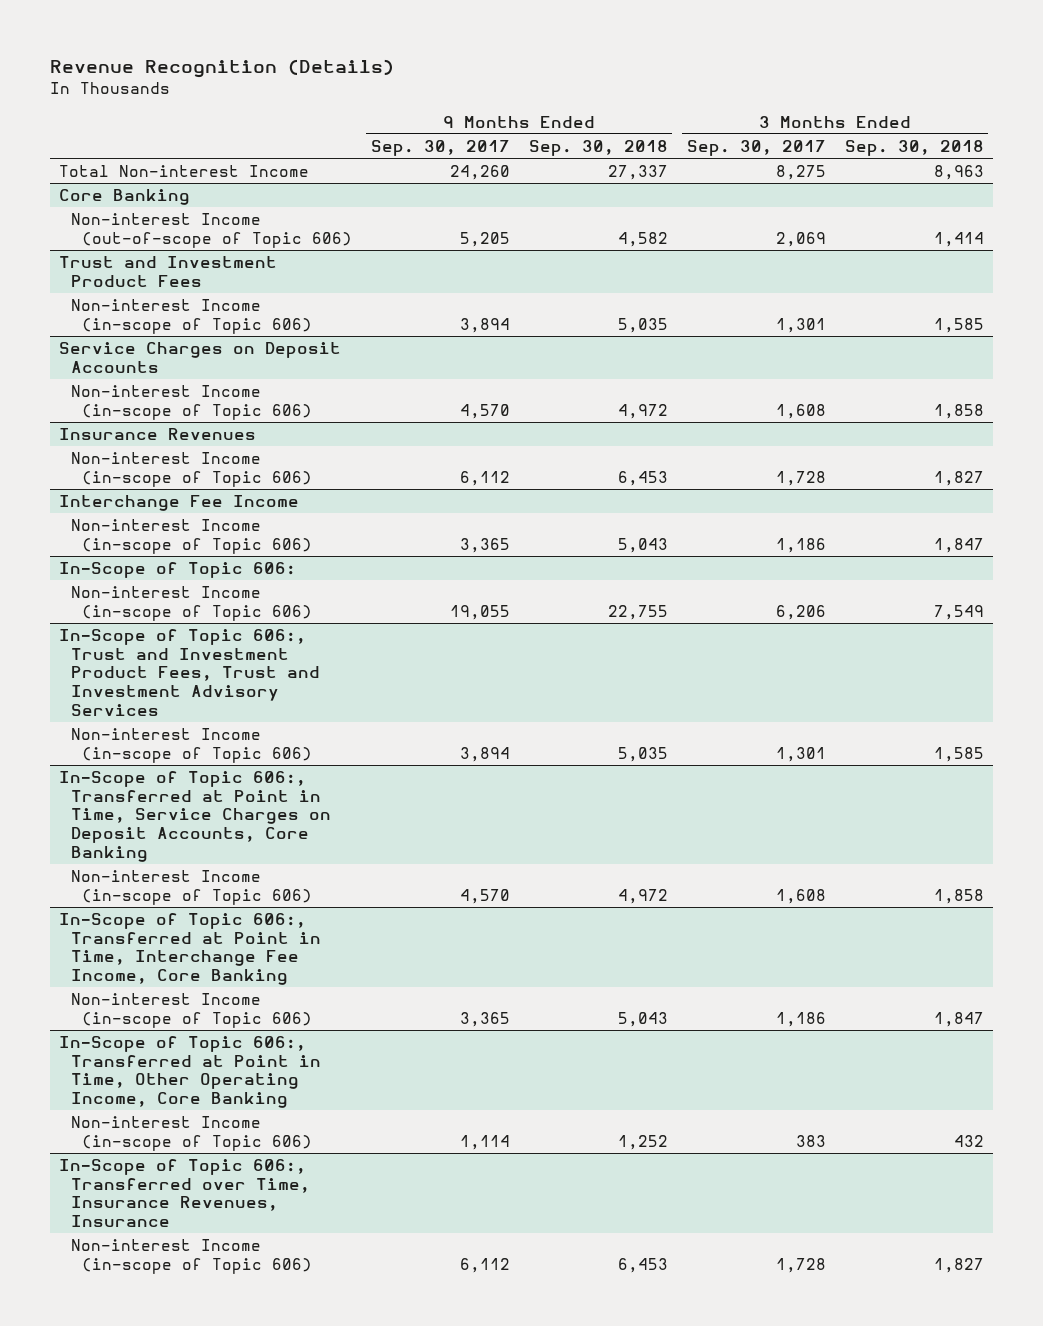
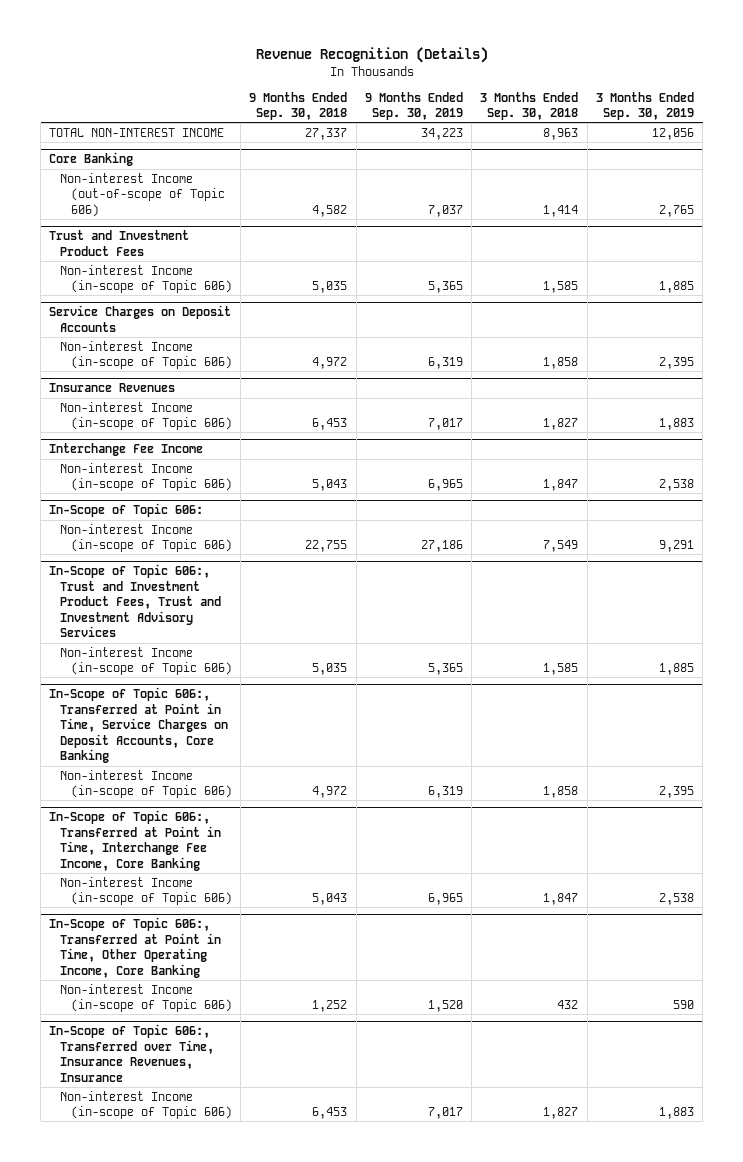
- | 9 Months Ended Sep. 30, 2017 | 9 Months Ended Sep. 30, 2018 | 3 Months Ended Sep. 30, 2017 | 3 Months Ended Sep. 30, 2018
+ | 9 Months Ended Sep. 30, 2018 | 9 Months Ended Sep. 30, 2019 | 3 Months Ended Sep. 30, 2018 | 3 Months Ended Sep. 30, 2019
- Total Non-interest Income | 24,260 | 27,337 | 8,275 | 8,963
+ TOTAL NON-INTEREST INCOME | 27,337 | 34,223 | 8,963 | 12,056

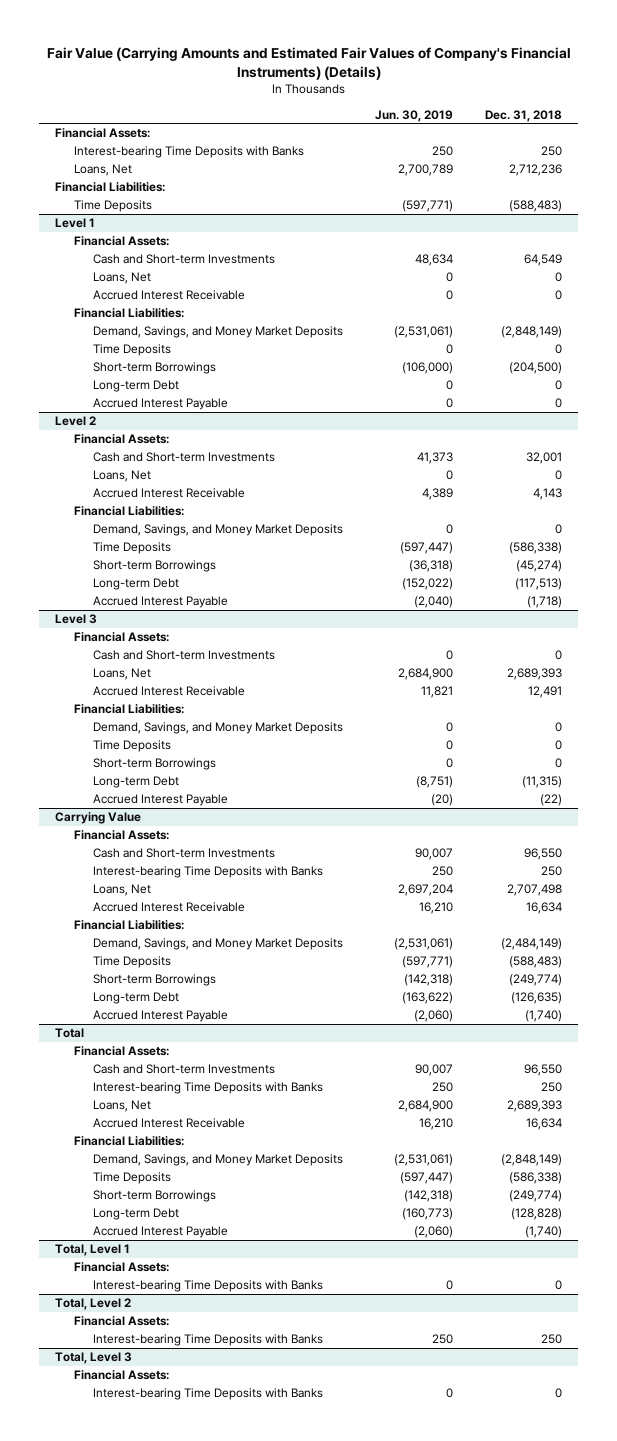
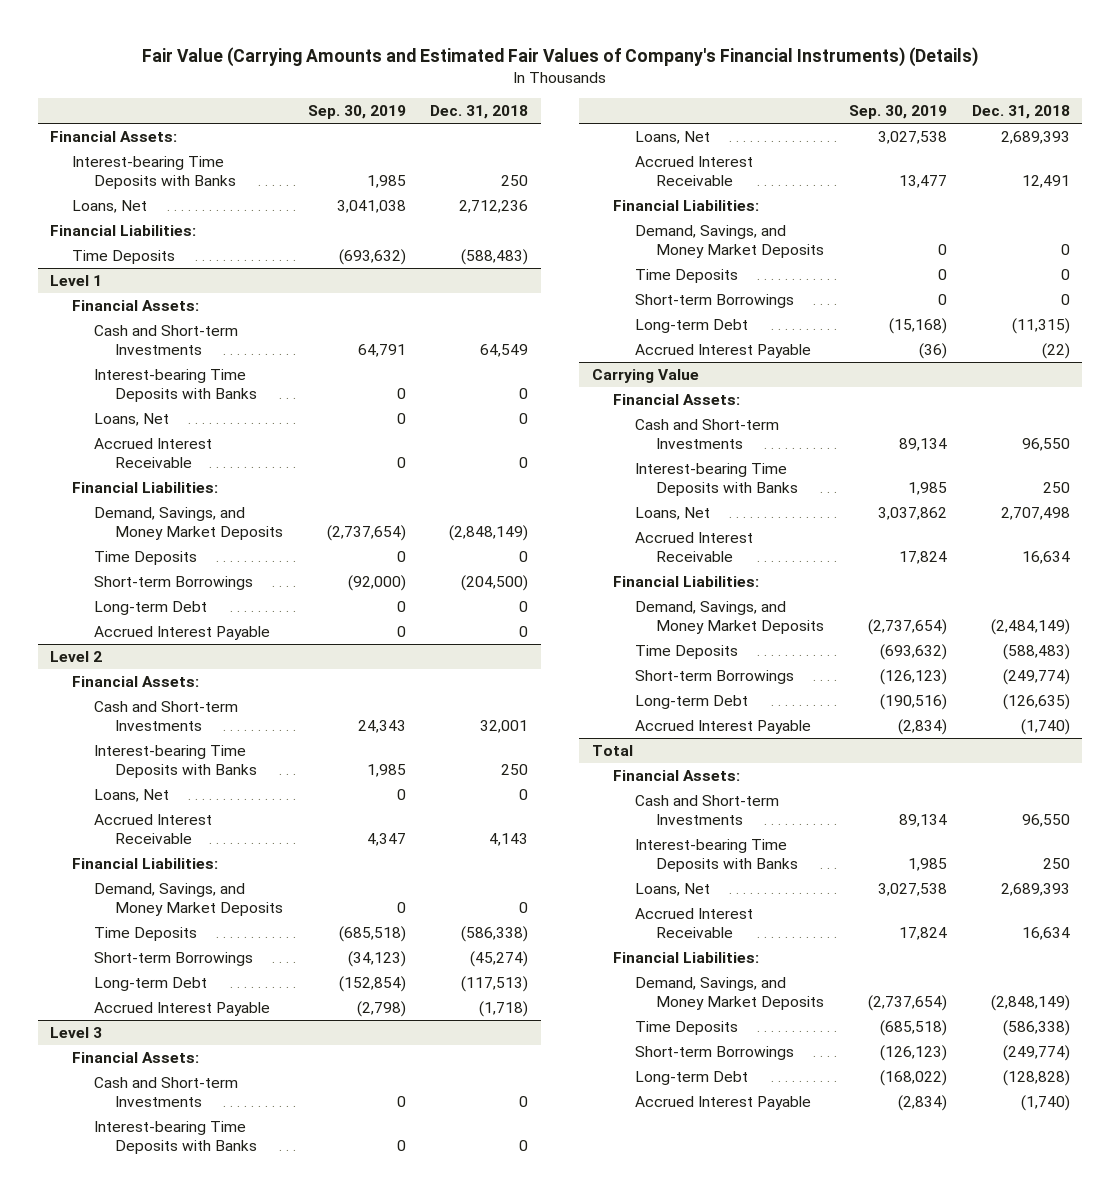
- | Jun. 30, 2019 | Dec. 31, 2018
+ | Sep. 30, 2019 | Dec. 31, 2018
@ Level 1
+ Interest-bearing Time Deposits with Banks | 0 | 0
@ Level 2
+ Interest-bearing Time Deposits with Banks | 1,985 | 250
@ Level 3
+ Interest-bearing Time Deposits with Banks | 0 | 0
- Total, Level 1
- Financial Assets:
- Interest-bearing Time Deposits with Banks | 0 | 0
- Total, Level 2
- Financial Assets:
- Interest-bearing Time Deposits with Banks | 250 | 250
- Total, Level 3
- Financial Assets:
- Interest-bearing Time Deposits with Banks | 0 | 0

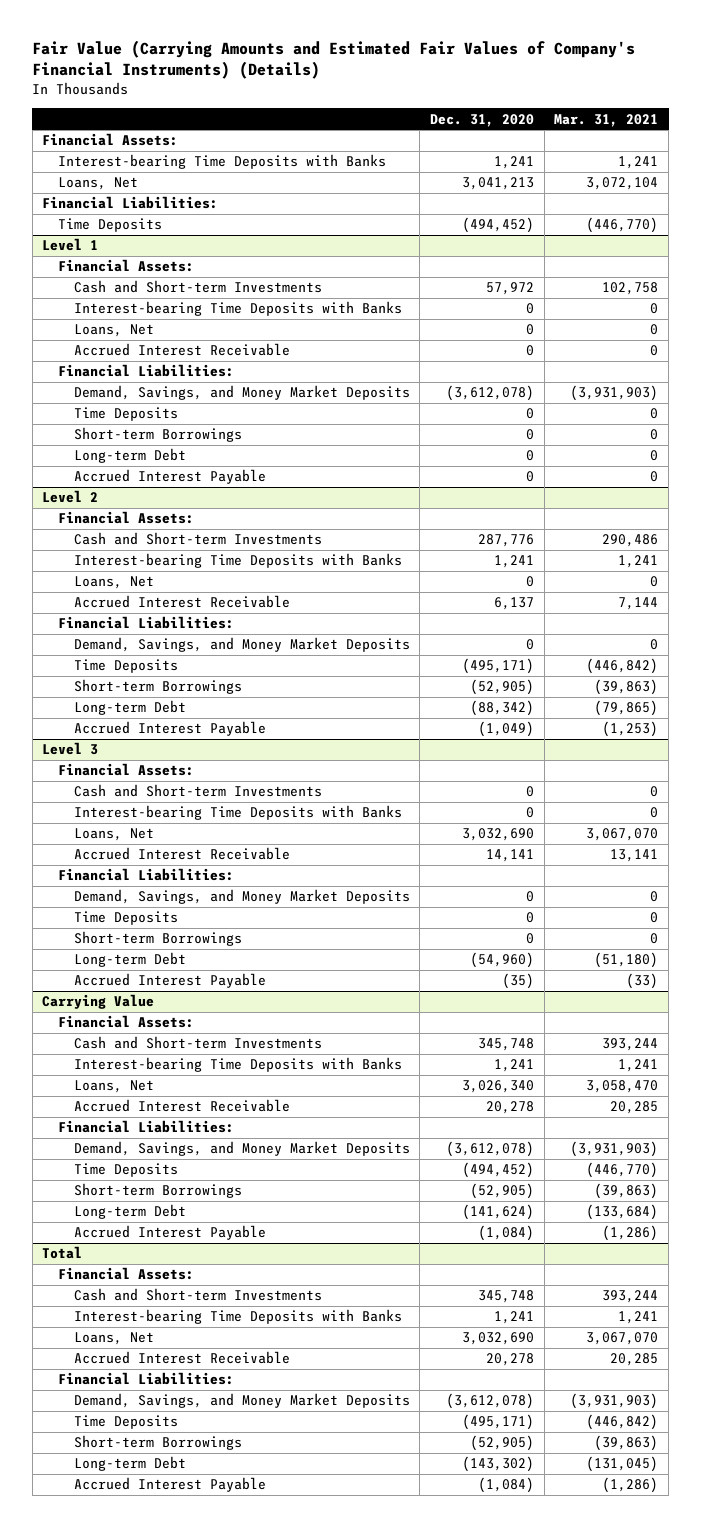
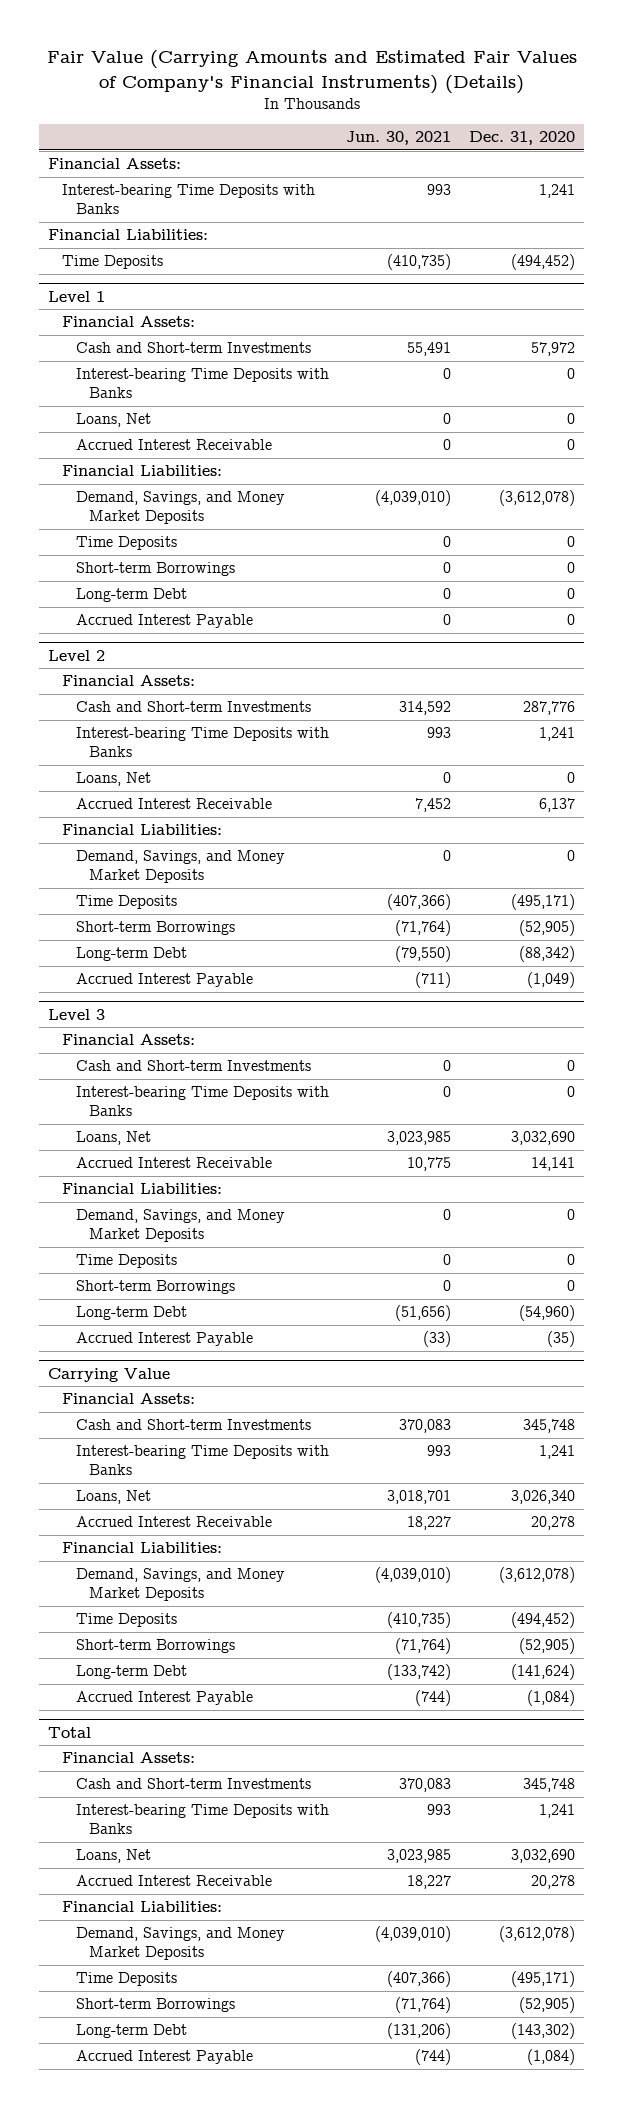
- | Dec. 31, 2020 | Mar. 31, 2021
+ | Jun. 30, 2021 | Dec. 31, 2020
- Loans, Net | 3,041,213 | 3,072,104

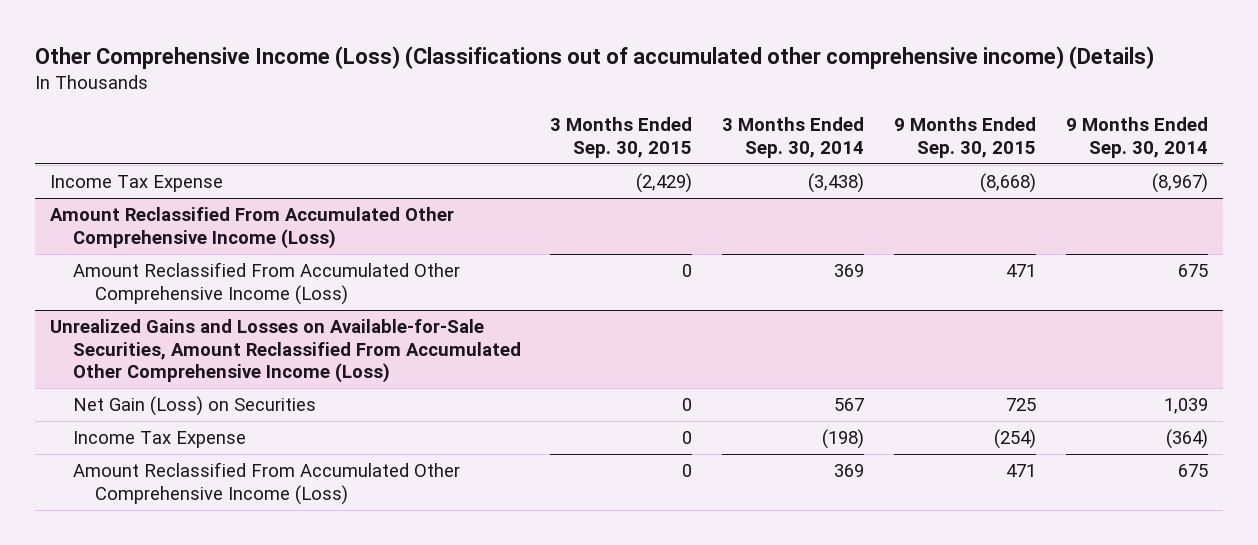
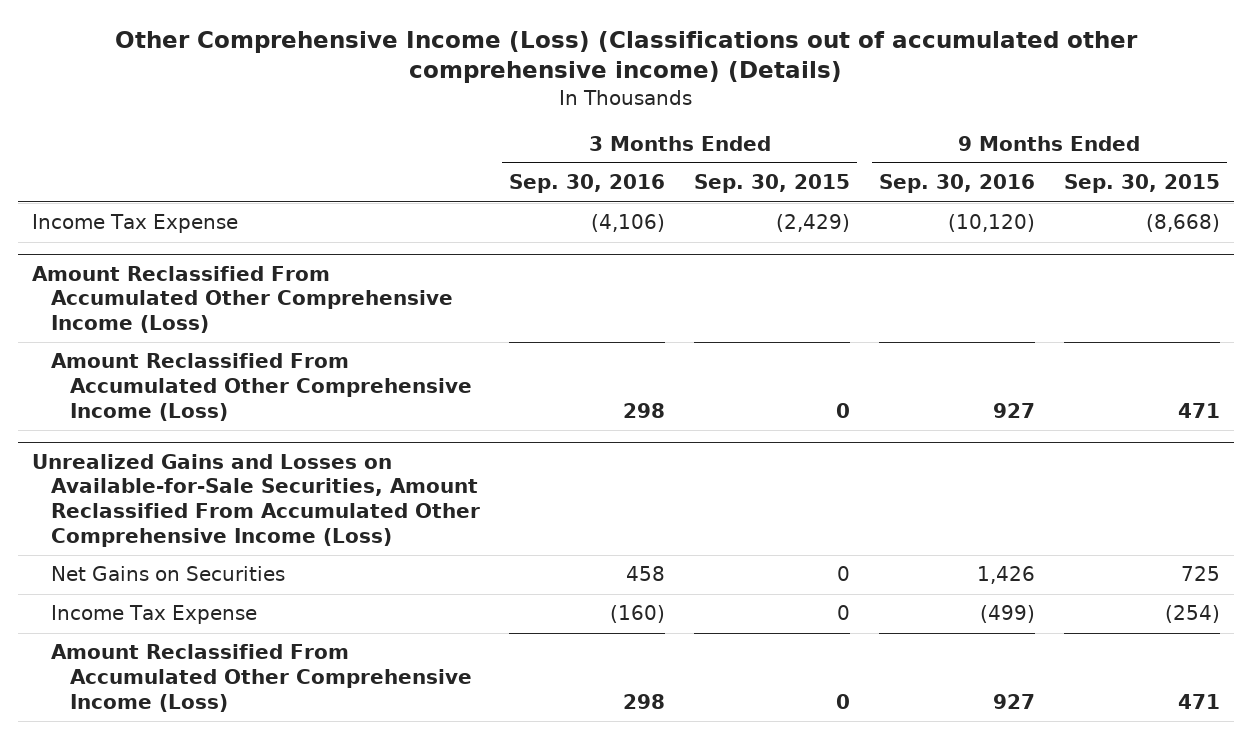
- | 3 Months Ended Sep. 30, 2015 | 3 Months Ended Sep. 30, 2014 | 9 Months Ended Sep. 30, 2015 | 9 Months Ended Sep. 30, 2014
+ | 3 Months Ended Sep. 30, 2016 | 3 Months Ended Sep. 30, 2015 | 9 Months Ended Sep. 30, 2016 | 9 Months Ended Sep. 30, 2015
@ Unrealized Gains and Losses on Available-for-Sale Securities, Amount Reclassified From Accumulated Other Comprehensive Income (Loss)
- Net Gain (Loss) on Securities | 0 | 567 | 725 | 1,039
+ Net Gains on Securities | 458 | 0 | 1,426 | 725

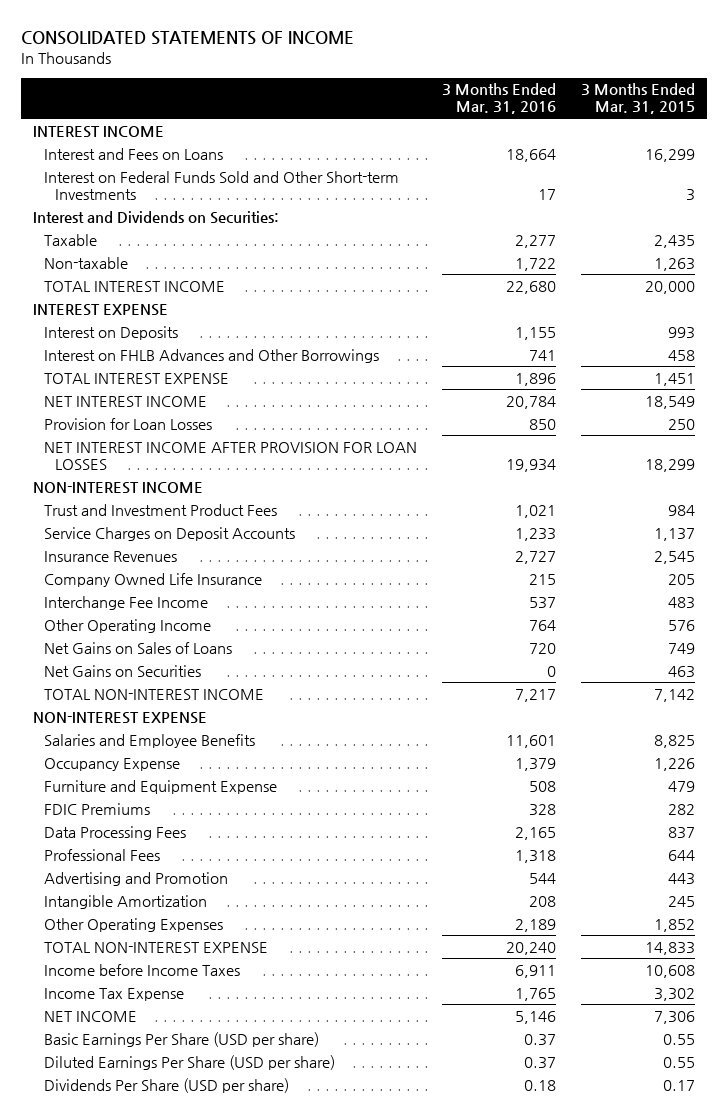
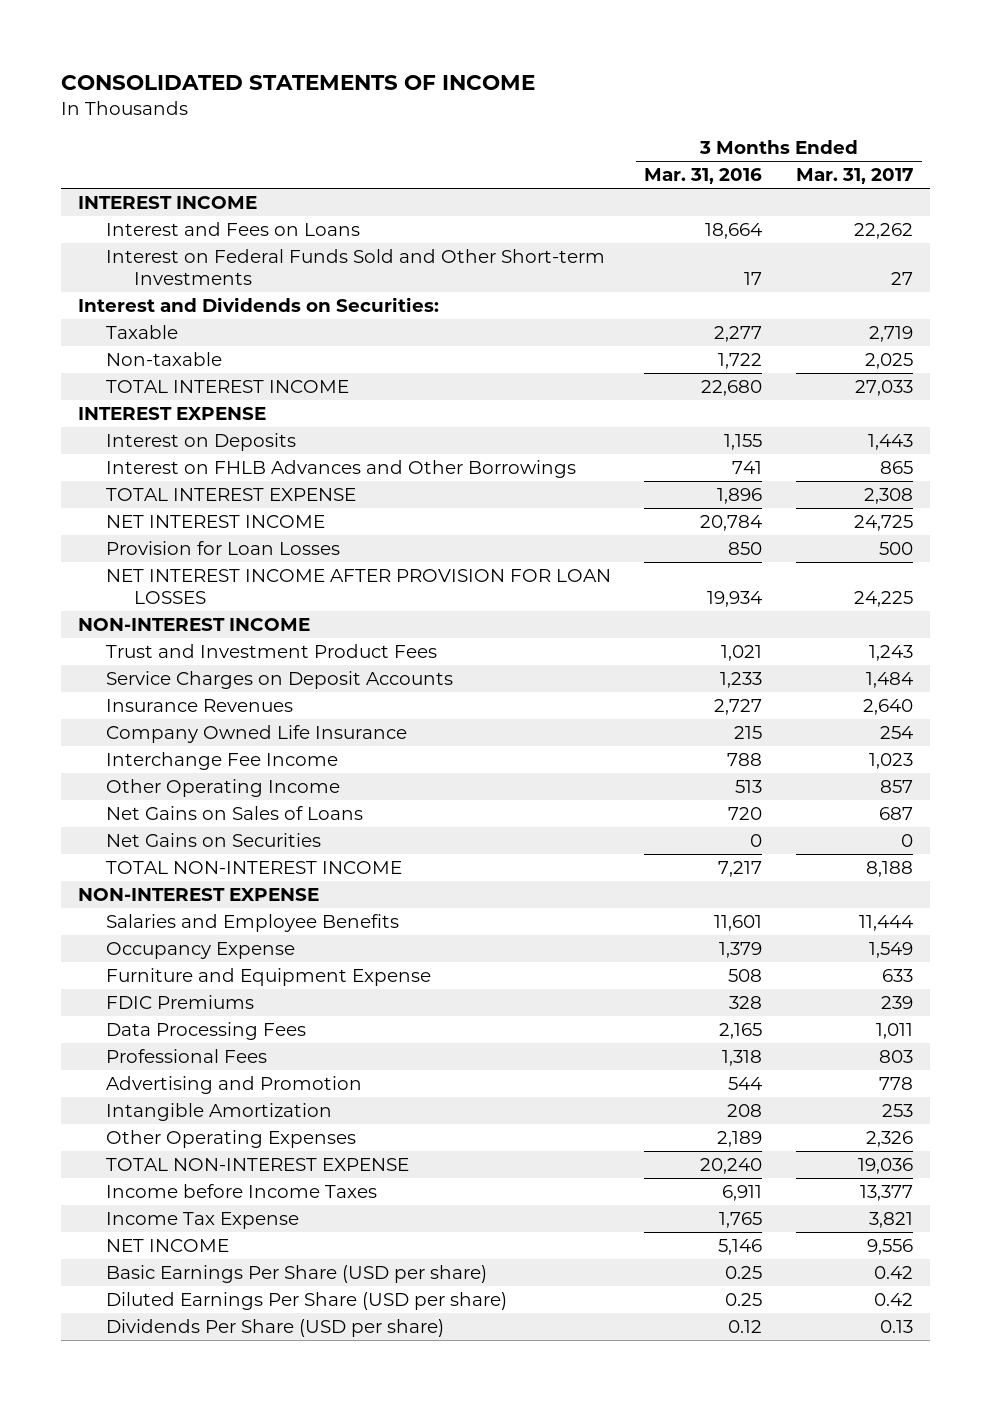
- | 3 Months Ended Mar. 31, 2016 | 3 Months Ended Mar. 31, 2015
+ | 3 Months Ended Mar. 31, 2016 | 3 Months Ended Mar. 31, 2017
- Interchange Fee Income | 537 | 483
- Other Operating Income | 764 | 576
+ Interchange Fee Income | 788 | 1,023
+ Other Operating Income | 513 | 857
- Basic Earnings Per Share (USD per share) | 0.37 | 0.55
- Diluted Earnings Per Share (USD per share) | 0.37 | 0.55
- Dividends Per Share (USD per share) | 0.18 | 0.17
+ Basic Earnings Per Share (USD per share) | 0.25 | 0.42
+ Diluted Earnings Per Share (USD per share) | 0.25 | 0.42
+ Dividends Per Share (USD per share) | 0.12 | 0.13

